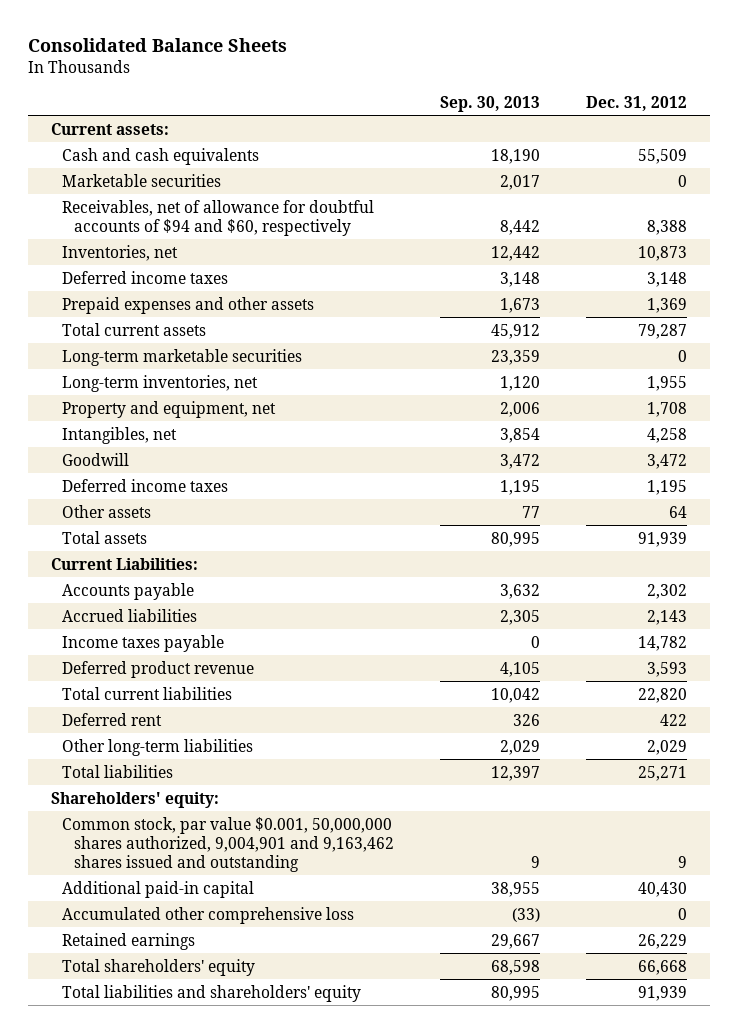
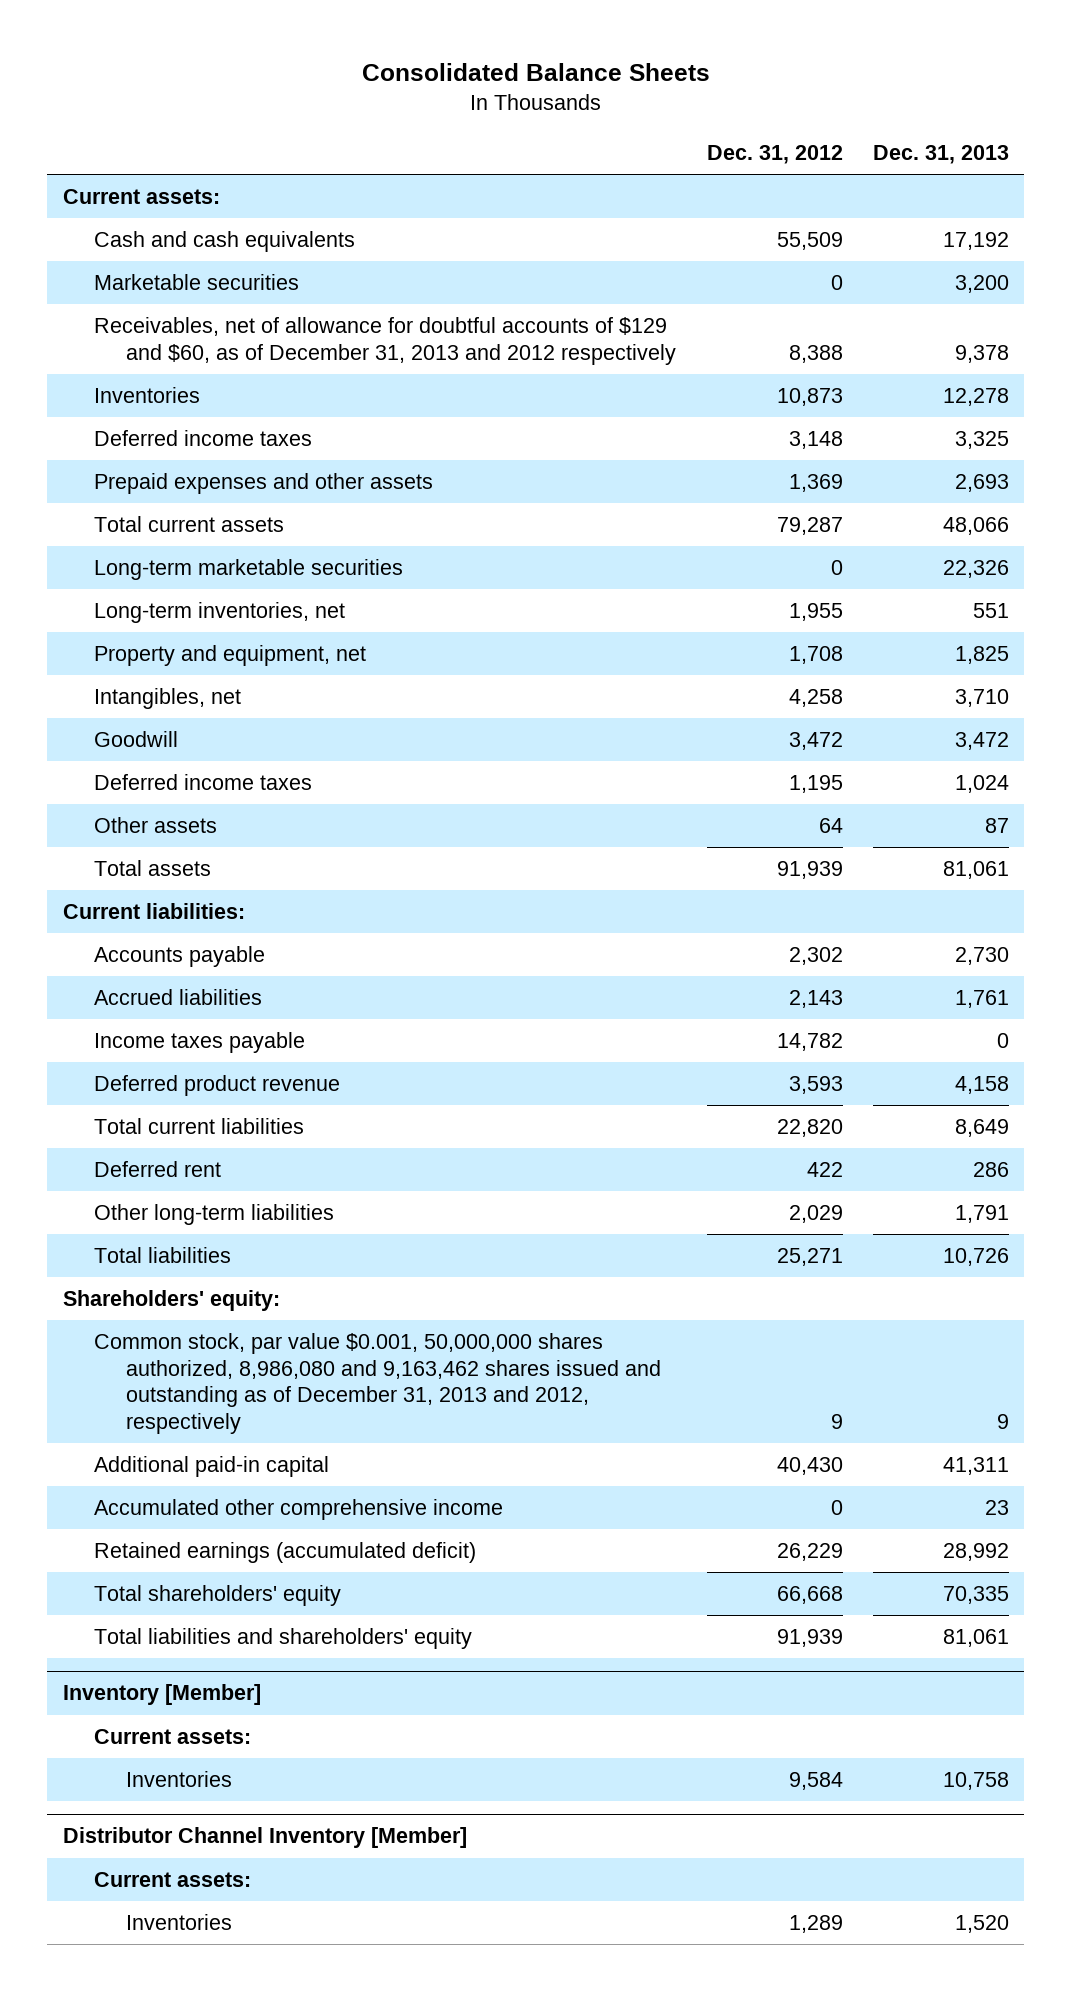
- | Sep. 30, 2013 | Dec. 31, 2012
+ | Dec. 31, 2012 | Dec. 31, 2013
- Receivables, net of allowance for doubtful accounts of $94 and $60, respectively | 8,442 | 8,388
- Inventories, net | 12,442 | 10,873
+ Receivables, net of allowance for doubtful accounts of $129 and $60, as of December 31, 2013 and 2012 respectively | 8,388 | 9,378
+ Inventories | 10,873 | 12,278
- Current Liabilities:
+ Current liabilities:
- Common stock, par value $0.001, 50,000,000 shares authorized, 9,004,901 and 9,163,462 shares issued and outstanding | 9 | 9
+ Common stock, par value $0.001, 50,000,000 shares authorized, 8,986,080 and 9,163,462 shares issued and outstanding as of December 31, 2013 and 2012, respectively | 9 | 9
- Accumulated other comprehensive loss | (33) | 0
- Retained earnings | 29,667 | 26,229
+ Accumulated other comprehensive income | 0 | 23
+ Retained earnings (accumulated deficit) | 26,229 | 28,992
+ Inventory [Member]
+ Current assets:
+ Inventories | 9,584 | 10,758
+ Distributor Channel Inventory [Member]
+ Current assets:
+ Inventories | 1,289 | 1,520

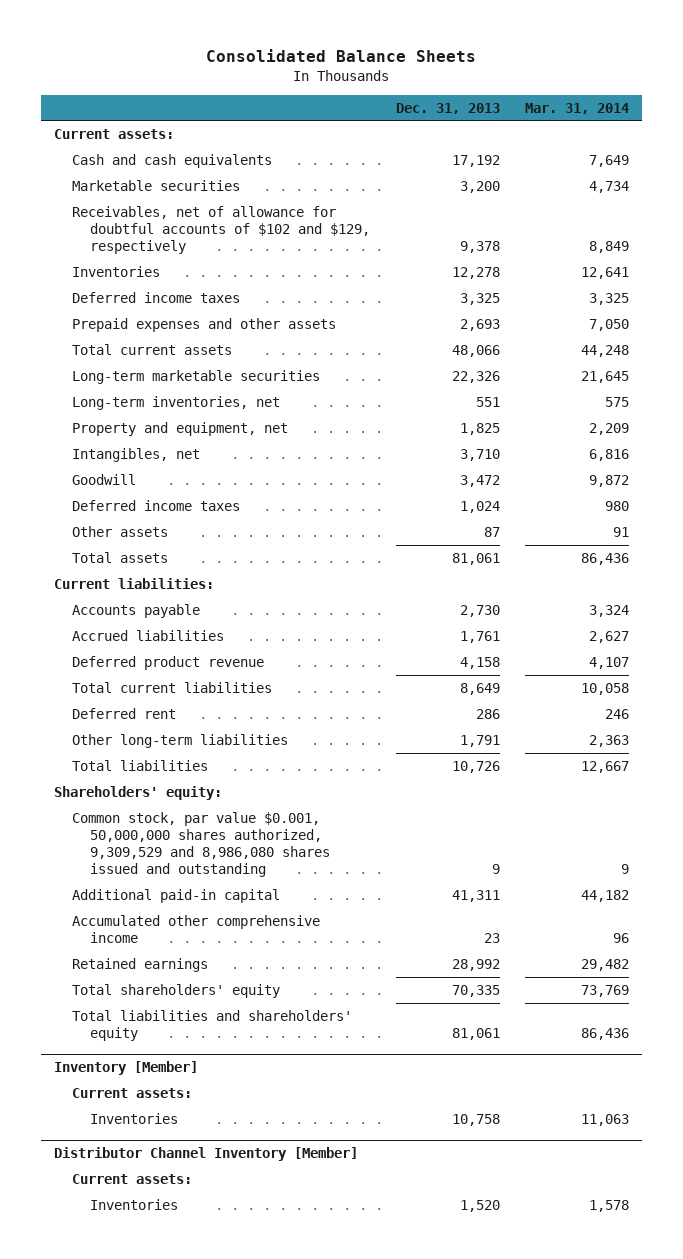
- | Dec. 31, 2012 | Dec. 31, 2013
+ | Dec. 31, 2013 | Mar. 31, 2014
- Receivables, net of allowance for doubtful accounts of $129 and $60, as of December 31, 2013 and 2012 respectively | 8,388 | 9,378
+ Receivables, net of allowance for doubtful accounts of $102 and $129, respectively | 9,378 | 8,849
- Income taxes payable | 14,782 | 0
- Common stock, par value $0.001, 50,000,000 shares authorized, 8,986,080 and 9,163,462 shares issued and outstanding as of December 31, 2013 and 2012, respectively | 9 | 9
+ Common stock, par value $0.001, 50,000,000 shares authorized, 9,309,529 and 8,986,080 shares issued and outstanding | 9 | 9
- Retained earnings (accumulated deficit) | 26,229 | 28,992
+ Retained earnings | 28,992 | 29,482

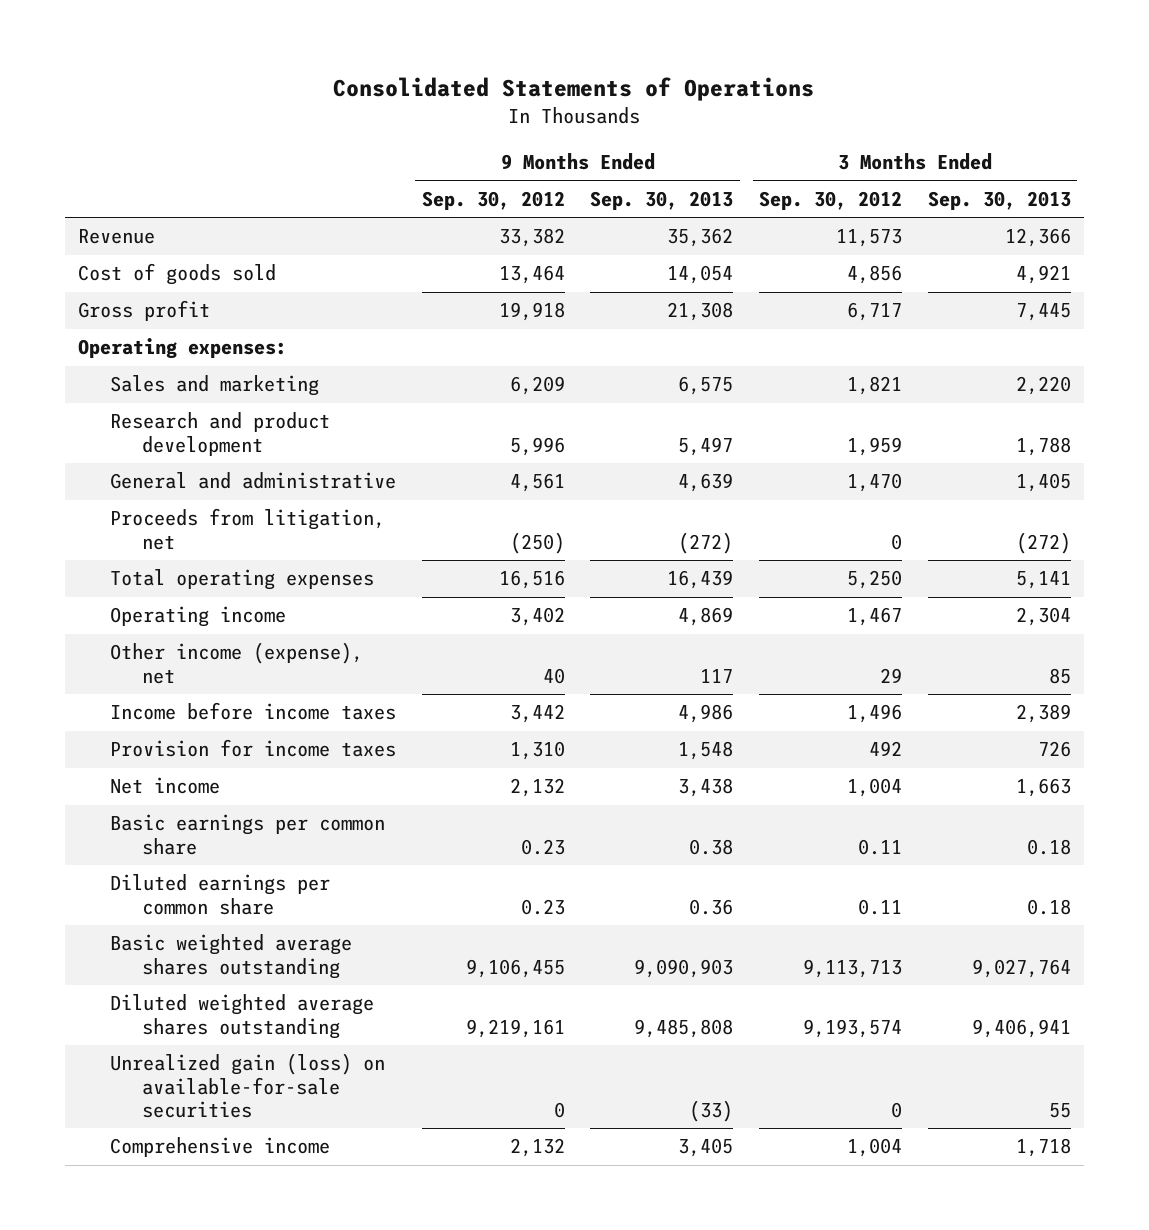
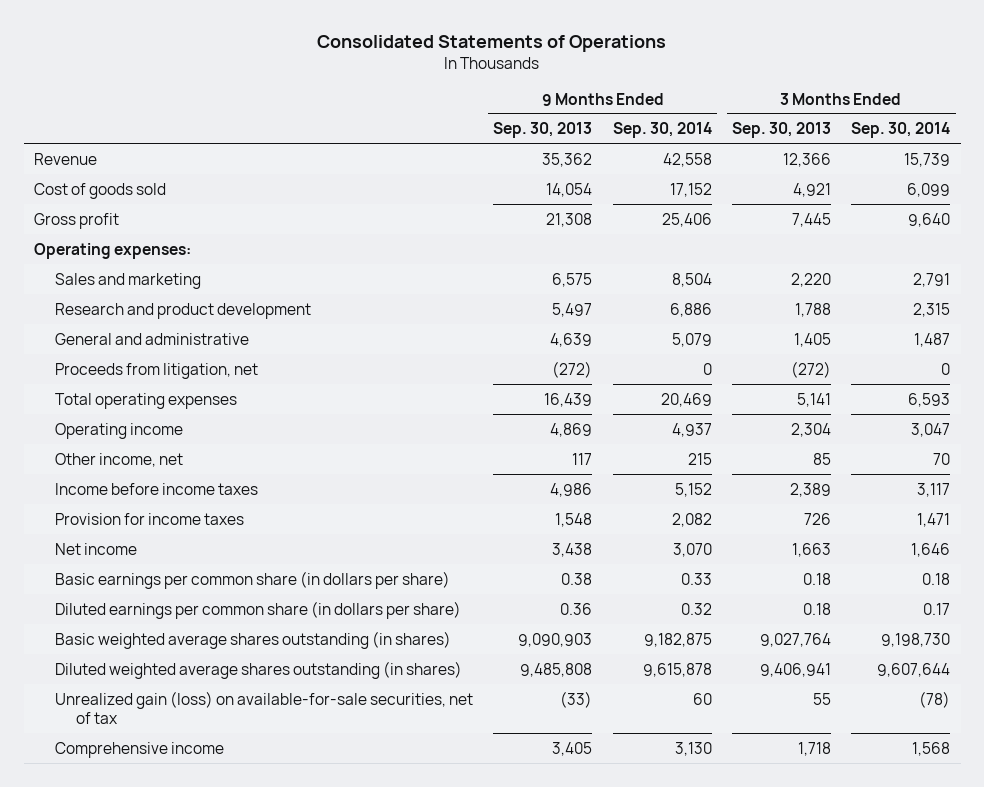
- | 9 Months Ended Sep. 30, 2012 | 9 Months Ended Sep. 30, 2013 | 3 Months Ended Sep. 30, 2012 | 3 Months Ended Sep. 30, 2013
+ | 9 Months Ended Sep. 30, 2013 | 9 Months Ended Sep. 30, 2014 | 3 Months Ended Sep. 30, 2013 | 3 Months Ended Sep. 30, 2014
- Other income (expense), net | 40 | 117 | 29 | 85
+ Other income, net | 117 | 215 | 85 | 70
- Basic earnings per common share | 0.23 | 0.38 | 0.11 | 0.18
- Diluted earnings per common share | 0.23 | 0.36 | 0.11 | 0.18
- Basic weighted average shares outstanding | 9,106,455 | 9,090,903 | 9,113,713 | 9,027,764
- Diluted weighted average shares outstanding | 9,219,161 | 9,485,808 | 9,193,574 | 9,406,941
- Unrealized gain (loss) on available-for-sale securities | 0 | (33) | 0 | 55
+ Basic earnings per common share (in dollars per share) | 0.38 | 0.33 | 0.18 | 0.18
+ Diluted earnings per common share (in dollars per share) | 0.36 | 0.32 | 0.18 | 0.17
+ Basic weighted average shares outstanding (in shares) | 9,090,903 | 9,182,875 | 9,027,764 | 9,198,730
+ Diluted weighted average shares outstanding (in shares) | 9,485,808 | 9,615,878 | 9,406,941 | 9,607,644
+ Unrealized gain (loss) on available-for-sale securities, net of tax | (33) | 60 | 55 | (78)

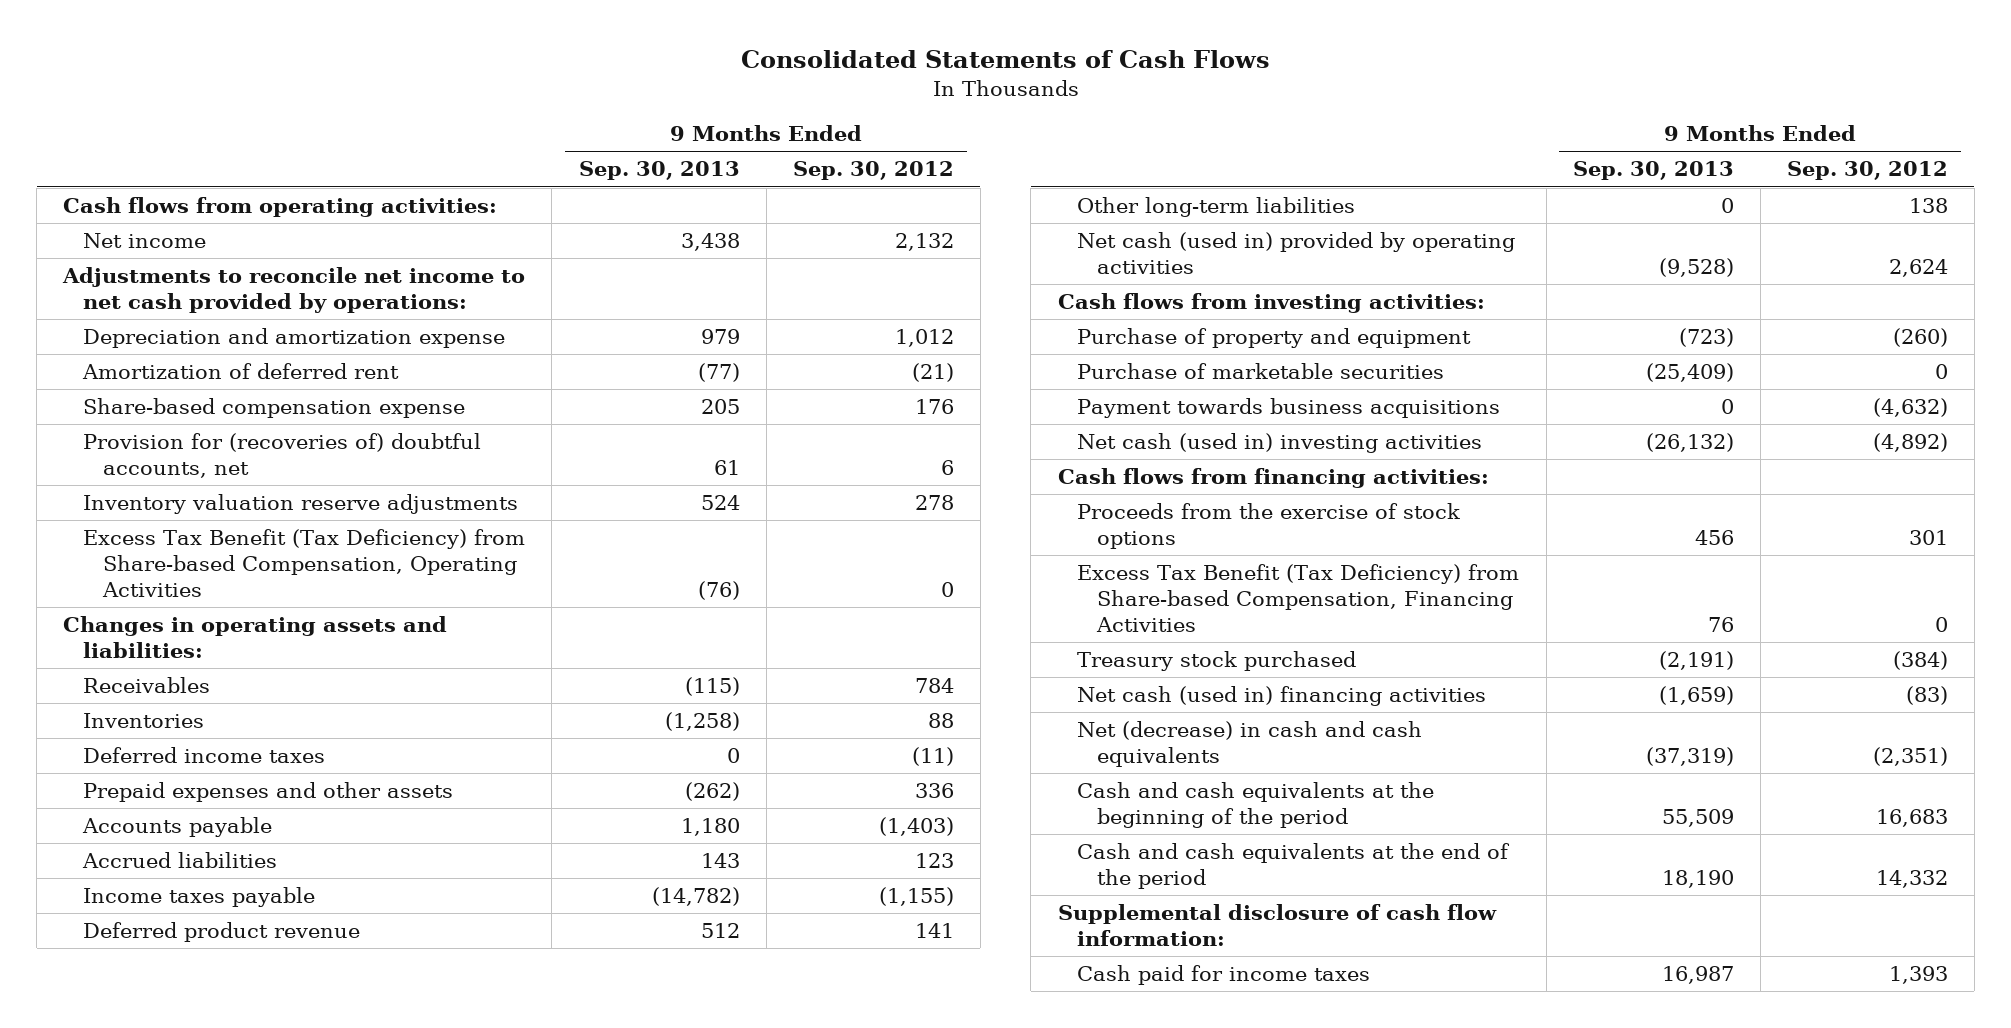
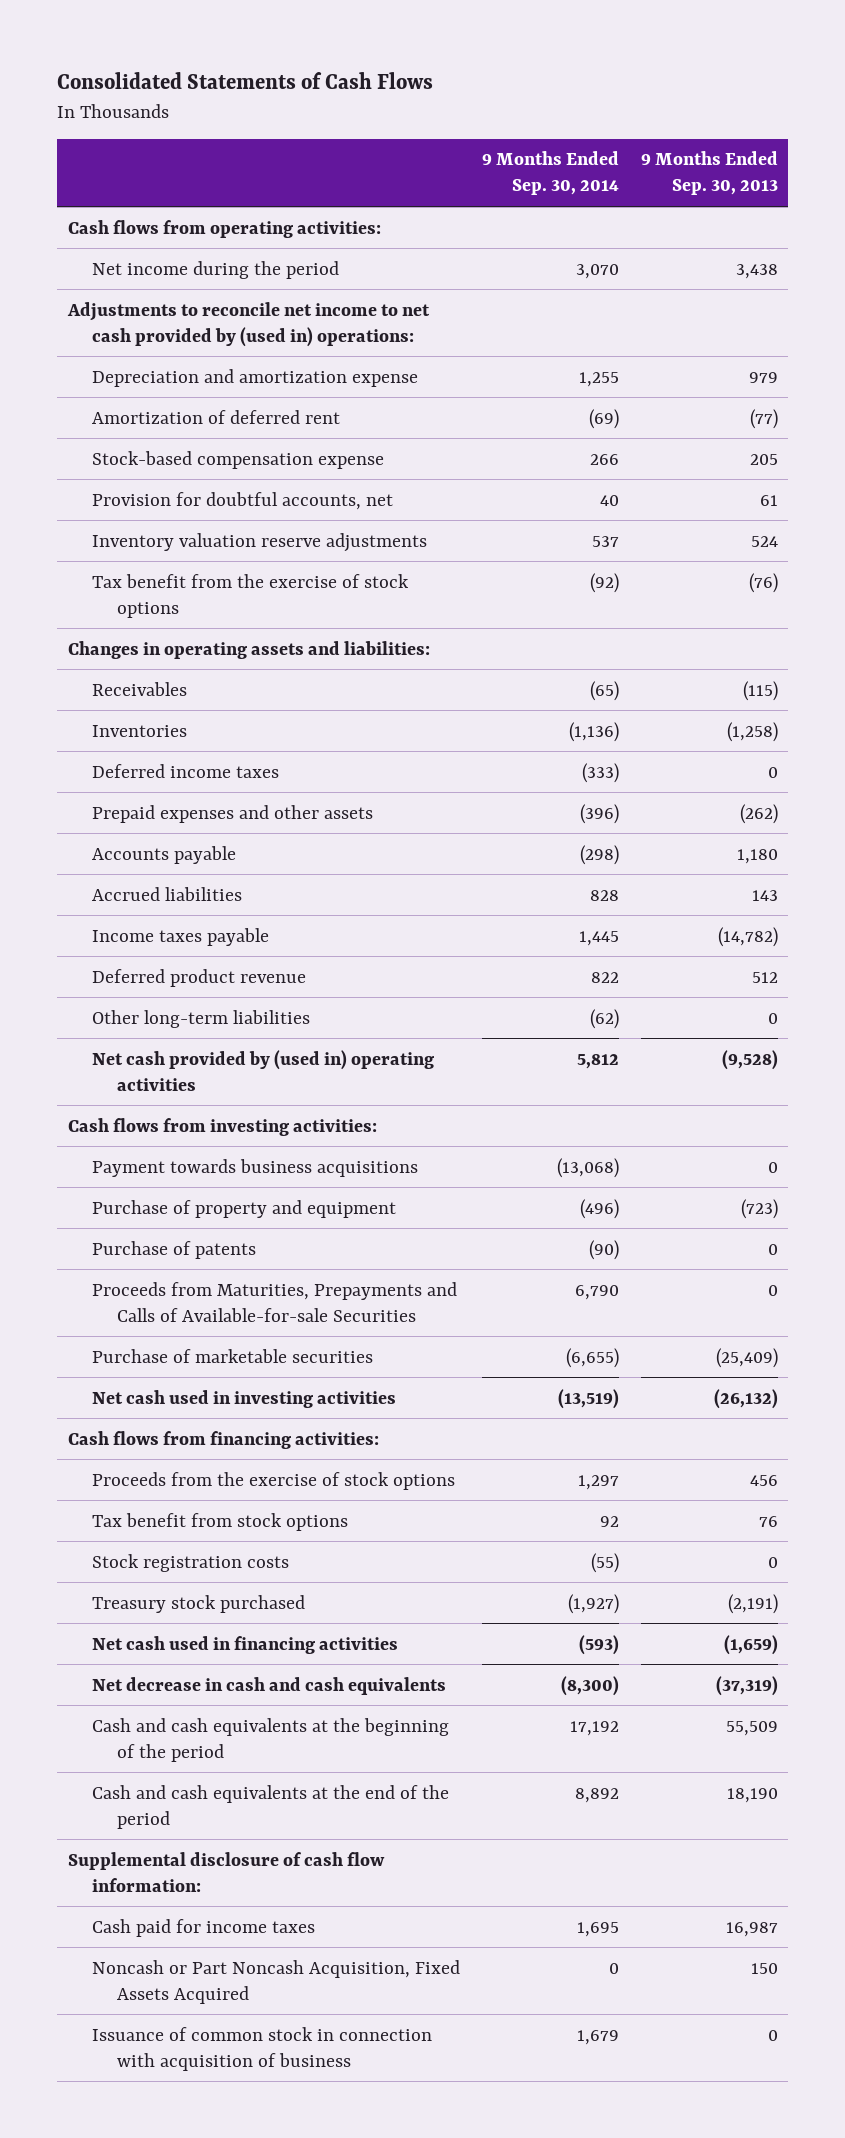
- | 9 Months Ended Sep. 30, 2013 | 9 Months Ended Sep. 30, 2012
+ | 9 Months Ended Sep. 30, 2014 | 9 Months Ended Sep. 30, 2013
- Net income | 3,438 | 2,132
- Adjustments to reconcile net income to net cash provided by operations:
+ Net income during the period | 3,070 | 3,438
+ Adjustments to reconcile net income to net cash provided by (used in) operations:
- Share-based compensation expense | 205 | 176
- Provision for (recoveries of) doubtful accounts, net | 61 | 6
+ Stock-based compensation expense | 266 | 205
+ Provision for doubtful accounts, net | 40 | 61
- Excess Tax Benefit (Tax Deficiency) from Share-based Compensation, Operating Activities | (76) | 0
+ Tax benefit from the exercise of stock options | (92) | (76)
- Net cash (used in) provided by operating activities | (9,528) | 2,624
+ Net cash provided by (used in) operating activities | 5,812 | (9,528)
moved up: Payment towards business acquisitions | (13,068) | 0
+ Purchase of patents | (90) | 0
+ Proceeds from Maturities, Prepayments and Calls of Available-for-sale Securities | 6,790 | 0
- Net cash (used in) investing activities | (26,132) | (4,892)
+ Net cash used in investing activities | (13,519) | (26,132)
- Excess Tax Benefit (Tax Deficiency) from Share-based Compensation, Financing Activities | 76 | 0
+ Tax benefit from stock options | 92 | 76
+ Stock registration costs | (55) | 0
- Net cash (used in) financing activities | (1,659) | (83)
- Net (decrease) in cash and cash equivalents | (37,319) | (2,351)
+ Net cash used in financing activities | (593) | (1,659)
+ Net decrease in cash and cash equivalents | (8,300) | (37,319)
+ Noncash or Part Noncash Acquisition, Fixed Assets Acquired | 0 | 150
+ Issuance of common stock in connection with acquisition of business | 1,679 | 0

